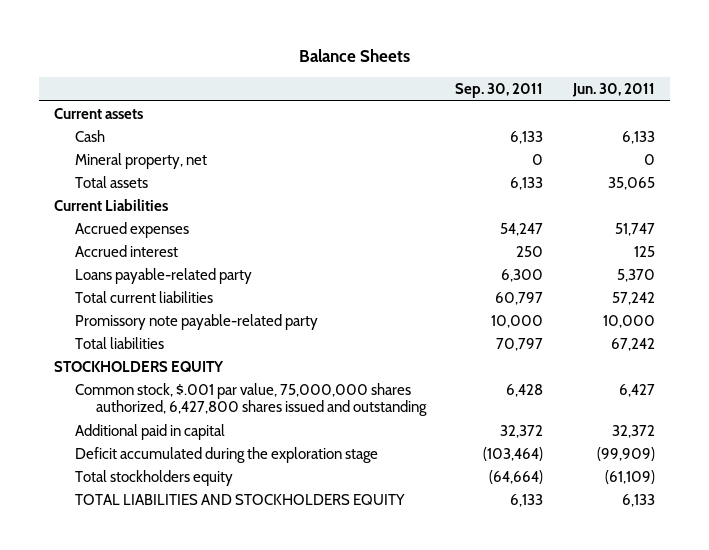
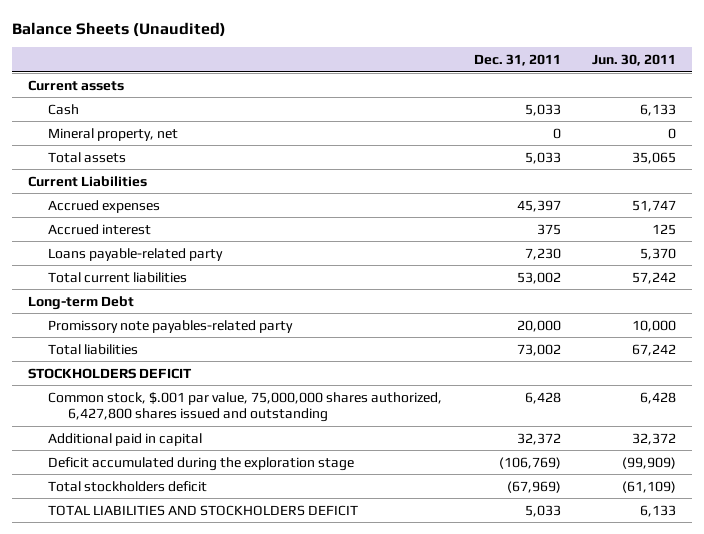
- Balance Sheets
+ Balance Sheets (Unaudited)
- | Sep. 30, 2011 | Jun. 30, 2011
+ | Dec. 31, 2011 | Jun. 30, 2011
- Promissory note payable-related party | 10,000 | 10,000
+ Long-term Debt
+ Promissory note payables-related party | 20,000 | 10,000
- STOCKHOLDERS EQUITY
- Common stock, $.001 par value, 75,000,000 shares authorized, 6,427,800 shares issued and outstanding | 6,428 | 6,427
+ STOCKHOLDERS DEFICIT
+ Common stock, $.001 par value, 75,000,000 shares authorized, 6,427,800 shares issued and outstanding | 6,428 | 6,428
- Total stockholders equity | (64,664) | (61,109)
- TOTAL LIABILITIES AND STOCKHOLDERS EQUITY | 6,133 | 6,133
+ Total stockholders deficit | (67,969) | (61,109)
+ TOTAL LIABILITIES AND STOCKHOLDERS DEFICIT | 5,033 | 6,133

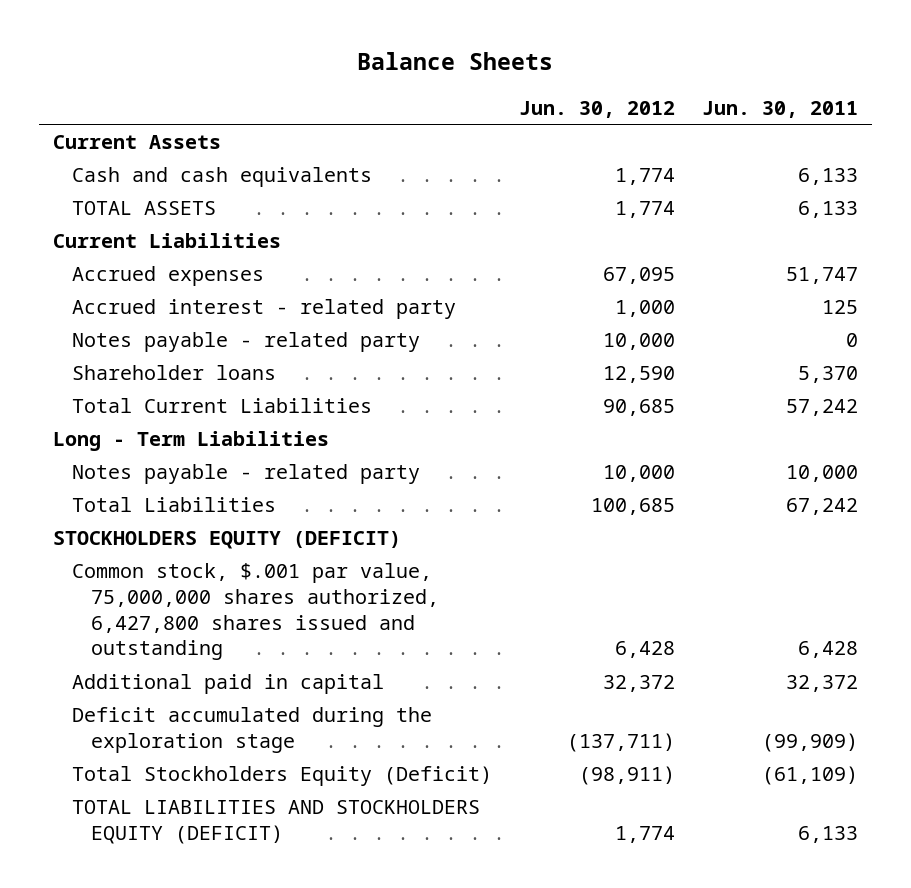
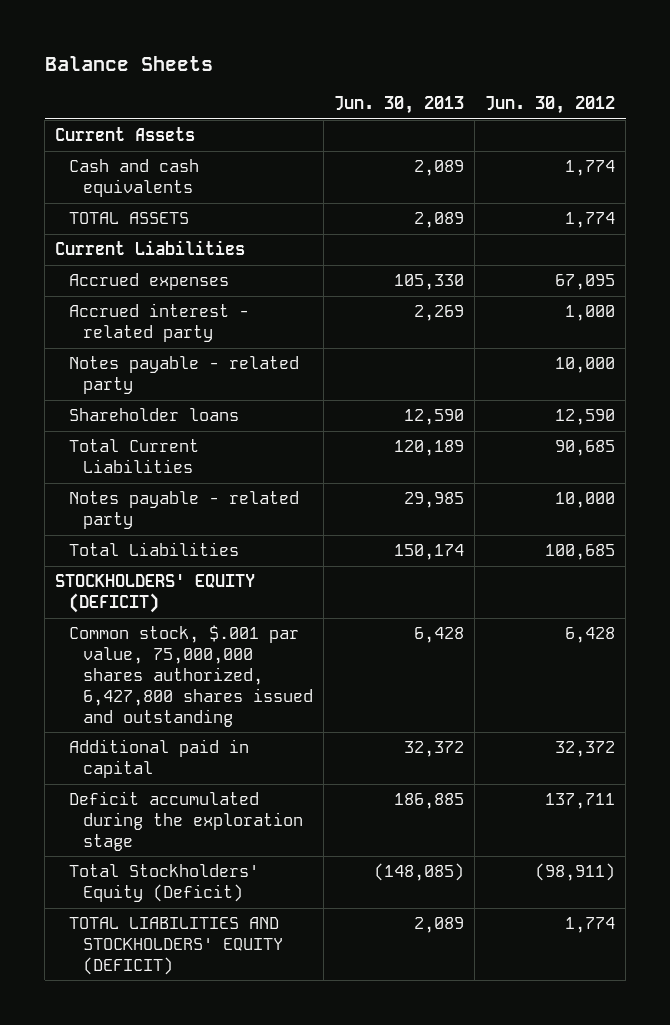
- | Jun. 30, 2012 | Jun. 30, 2011
+ | Jun. 30, 2013 | Jun. 30, 2012
- Long - Term Liabilities
- STOCKHOLDERS EQUITY (DEFICIT)
+ STOCKHOLDERS' EQUITY (DEFICIT)
- Deficit accumulated during the exploration stage | (137,711) | (99,909)
- Total Stockholders Equity (Deficit) | (98,911) | (61,109)
- TOTAL LIABILITIES AND STOCKHOLDERS EQUITY (DEFICIT) | 1,774 | 6,133
+ Deficit accumulated during the exploration stage | 186,885 | 137,711
+ Total Stockholders' Equity (Deficit) | (148,085) | (98,911)
+ TOTAL LIABILITIES AND STOCKHOLDERS' EQUITY (DEFICIT) | 2,089 | 1,774

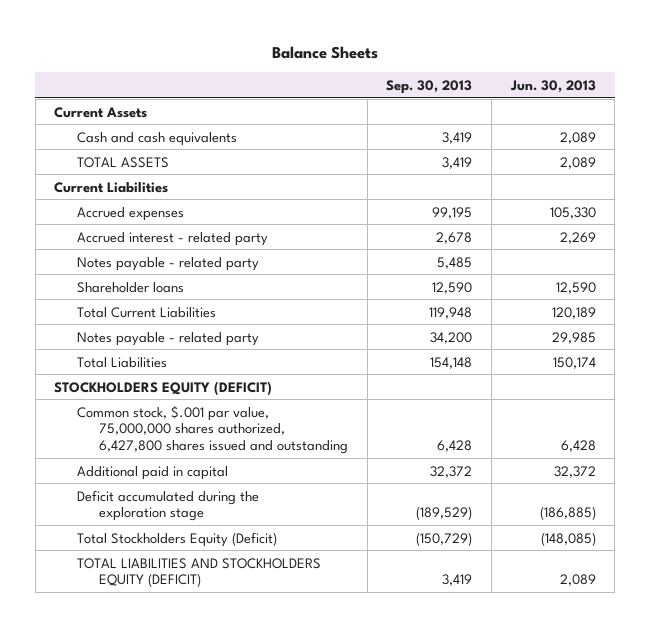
- | Jun. 30, 2013 | Jun. 30, 2012
+ | Sep. 30, 2013 | Jun. 30, 2013
- STOCKHOLDERS' EQUITY (DEFICIT)
+ STOCKHOLDERS EQUITY (DEFICIT)
- Deficit accumulated during the exploration stage | 186,885 | 137,711
- Total Stockholders' Equity (Deficit) | (148,085) | (98,911)
- TOTAL LIABILITIES AND STOCKHOLDERS' EQUITY (DEFICIT) | 2,089 | 1,774
+ Deficit accumulated during the exploration stage | (189,529) | (186,885)
+ Total Stockholders Equity (Deficit) | (150,729) | (148,085)
+ TOTAL LIABILITIES AND STOCKHOLDERS EQUITY (DEFICIT) | 3,419 | 2,089

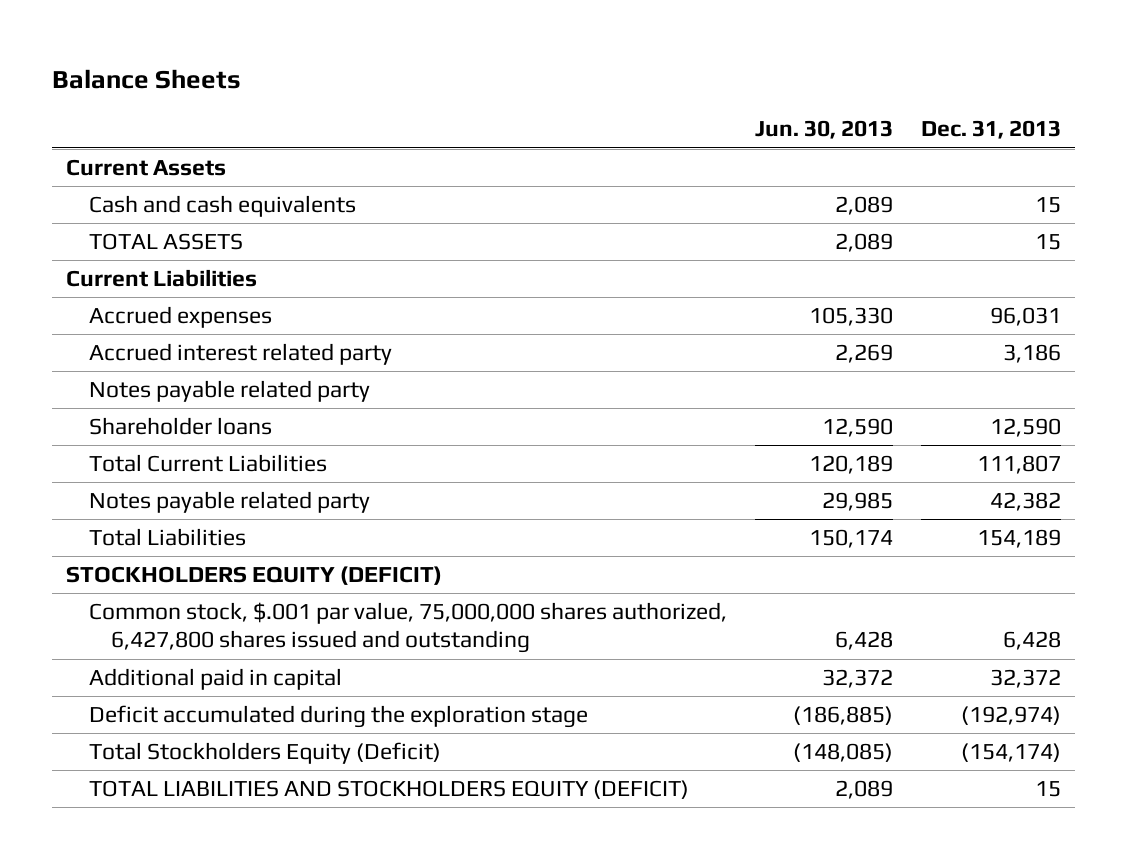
- | Sep. 30, 2013 | Jun. 30, 2013
+ | Jun. 30, 2013 | Dec. 31, 2013
- Accrued interest - related party | 2,678 | 2,269
- Notes payable - related party | 5,485 |
+ Accrued interest related party | 2,269 | 3,186
+ Notes payable related party
- Notes payable - related party | 34,200 | 29,985
+ Notes payable related party | 29,985 | 42,382

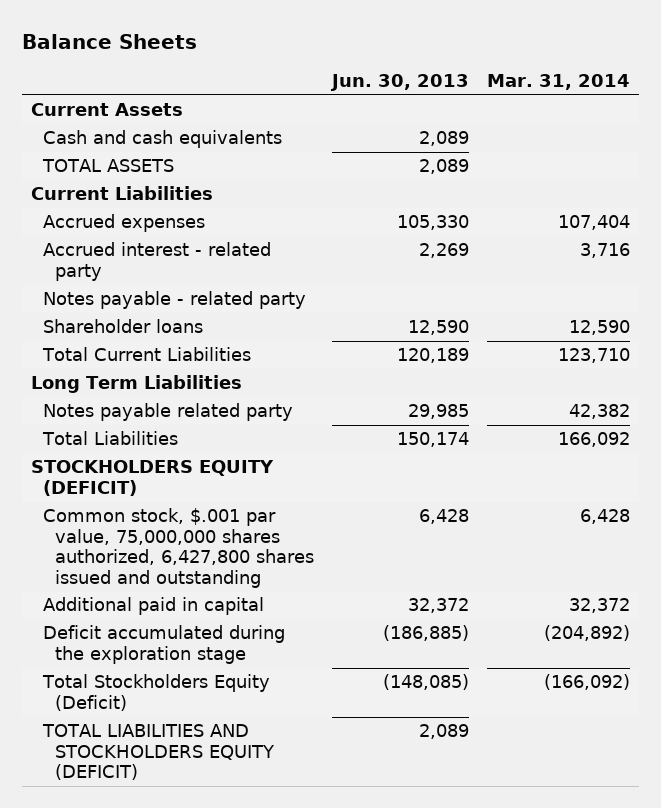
- | Jun. 30, 2013 | Dec. 31, 2013
+ | Jun. 30, 2013 | Mar. 31, 2014
- Accrued interest related party | 2,269 | 3,186
- Notes payable related party
+ Accrued interest - related party | 2,269 | 3,716
+ Notes payable - related party
+ Long Term Liabilities

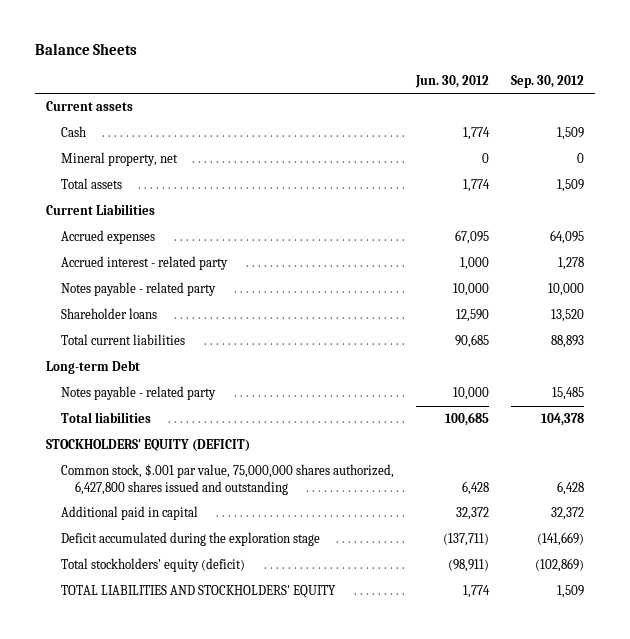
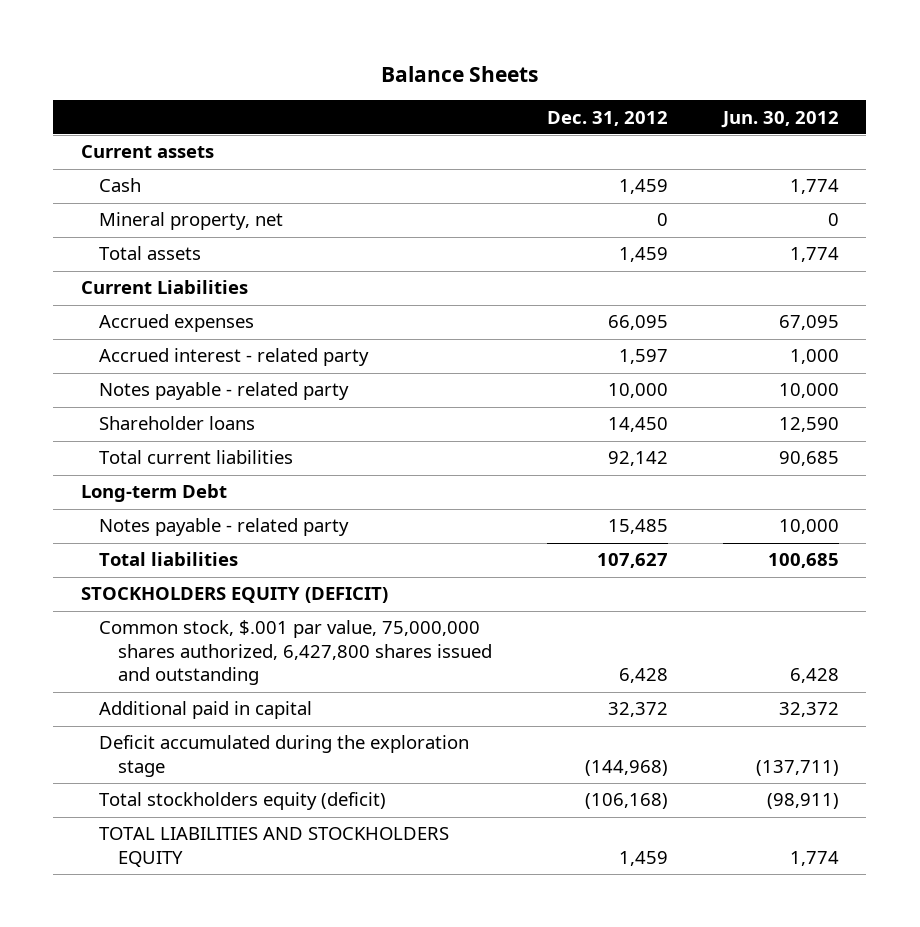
- | Jun. 30, 2012 | Sep. 30, 2012
+ | Dec. 31, 2012 | Jun. 30, 2012
- STOCKHOLDERS' EQUITY (DEFICIT)
+ STOCKHOLDERS EQUITY (DEFICIT)
- Total stockholders' equity (deficit) | (98,911) | (102,869)
- TOTAL LIABILITIES AND STOCKHOLDERS' EQUITY | 1,774 | 1,509
+ Total stockholders equity (deficit) | (106,168) | (98,911)
+ TOTAL LIABILITIES AND STOCKHOLDERS EQUITY | 1,459 | 1,774

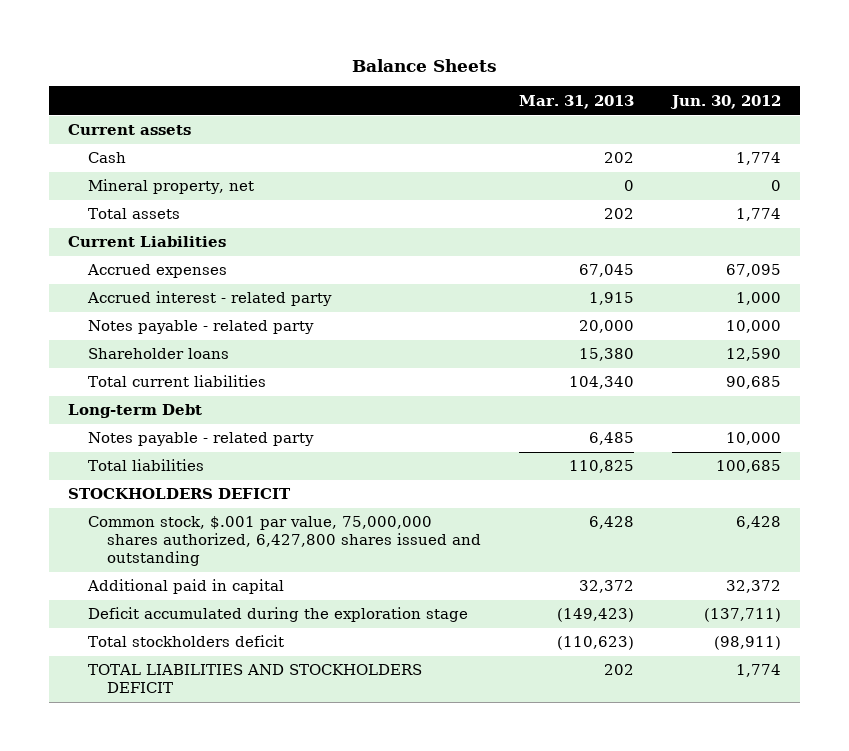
- | Dec. 31, 2012 | Jun. 30, 2012
+ | Mar. 31, 2013 | Jun. 30, 2012
- STOCKHOLDERS EQUITY (DEFICIT)
+ STOCKHOLDERS DEFICIT
- Total stockholders equity (deficit) | (106,168) | (98,911)
- TOTAL LIABILITIES AND STOCKHOLDERS EQUITY | 1,459 | 1,774
+ Total stockholders deficit | (110,623) | (98,911)
+ TOTAL LIABILITIES AND STOCKHOLDERS DEFICIT | 202 | 1,774

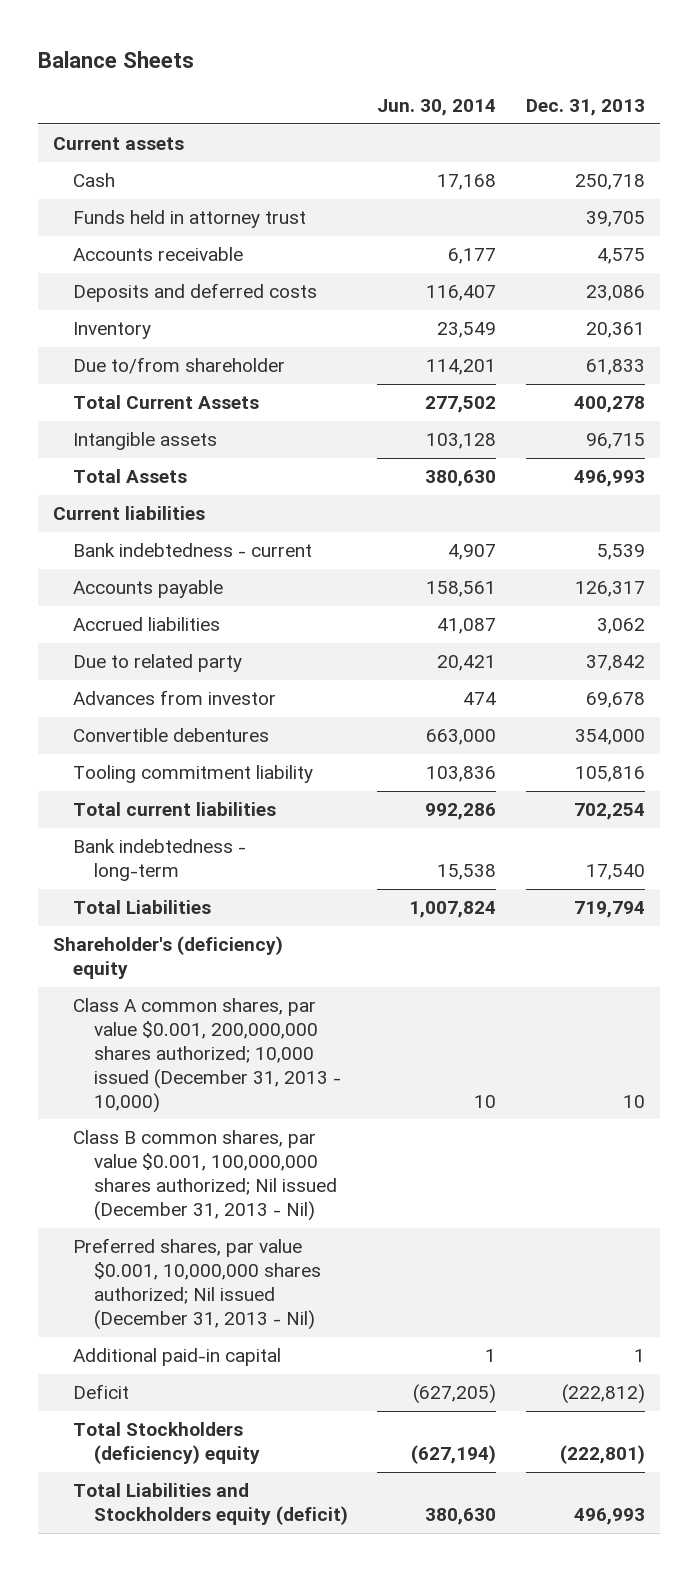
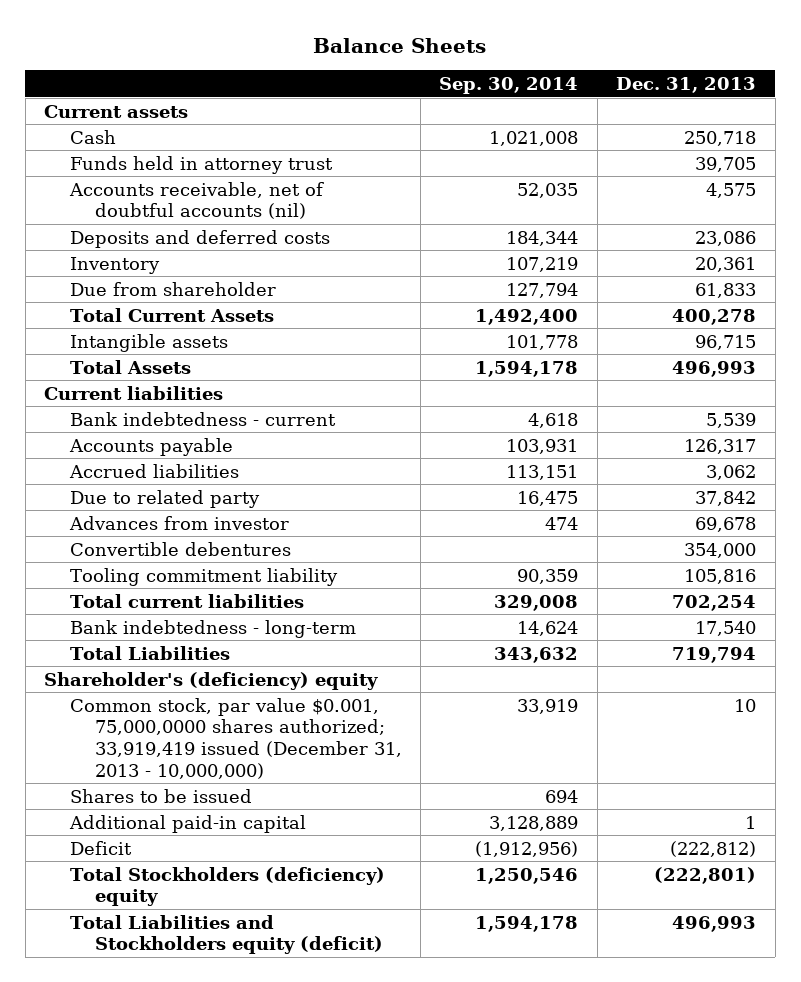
- | Jun. 30, 2014 | Dec. 31, 2013
+ | Sep. 30, 2014 | Dec. 31, 2013
- Accounts receivable | 6,177 | 4,575
+ Accounts receivable, net of doubtful accounts (nil) | 52,035 | 4,575
- Due to/from shareholder | 114,201 | 61,833
+ Due from shareholder | 127,794 | 61,833
- Class A common shares, par value $0.001, 200,000,000 shares authorized; 10,000 issued (December 31, 2013 - 10,000) | 10 | 10
- Class B common shares, par value $0.001, 100,000,000 shares authorized; Nil issued (December 31, 2013 - Nil)
- Preferred shares, par value $0.001, 10,000,000 shares authorized; Nil issued (December 31, 2013 - Nil)
+ Common stock, par value $0.001, 75,000,0000 shares authorized; 33,919,419 issued (December 31, 2013 - 10,000,000) | 33,919 | 10
+ Shares to be issued | 694 |

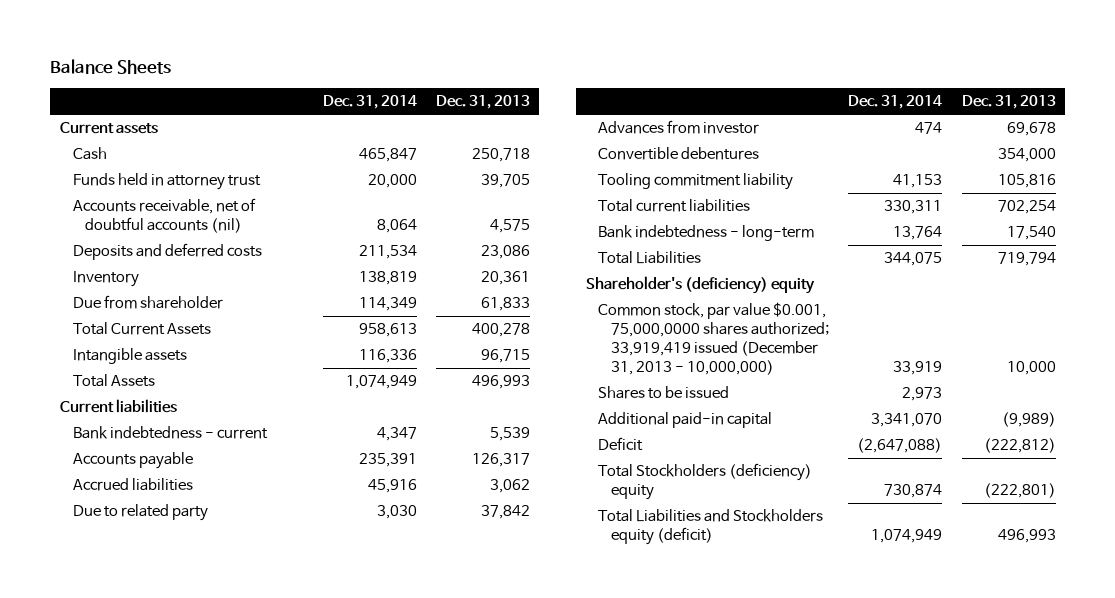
- | Sep. 30, 2014 | Dec. 31, 2013
+ | Dec. 31, 2014 | Dec. 31, 2013
- Common stock, par value $0.001, 75,000,0000 shares authorized; 33,919,419 issued (December 31, 2013 - 10,000,000) | 33,919 | 10
+ Common stock, par value $0.001, 75,000,0000 shares authorized; 33,919,419 issued (December 31, 2013 - 10,000,000) | 33,919 | 10,000
- Additional paid-in capital | 3,128,889 | 1
+ Additional paid-in capital | 3,341,070 | (9,989)

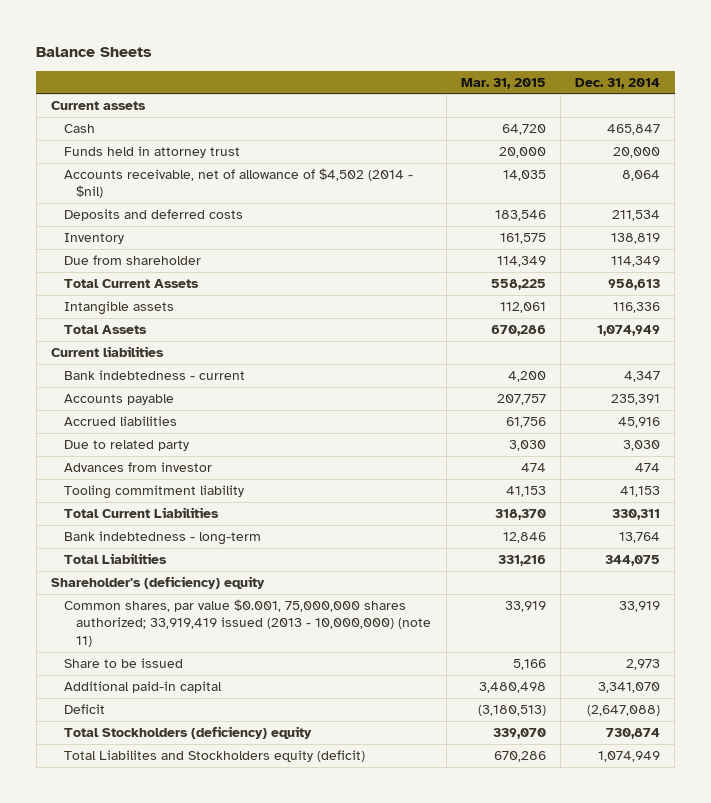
- | Dec. 31, 2014 | Dec. 31, 2013
+ | Mar. 31, 2015 | Dec. 31, 2014
- Accounts receivable, net of doubtful accounts (nil) | 8,064 | 4,575
+ Accounts receivable, net of allowance of $4,502 (2014 - $nil) | 14,035 | 8,064
- Convertible debentures | | 354,000
- Total current liabilities | 330,311 | 702,254
+ Total Current Liabilities | 318,370 | 330,311
- Common stock, par value $0.001, 75,000,0000 shares authorized; 33,919,419 issued (December 31, 2013 - 10,000,000) | 33,919 | 10,000
- Shares to be issued | 2,973 |
+ Common shares, par value $0.001, 75,000,000 shares authorized; 33,919,419 issued (2013 - 10,000,000) (note 11) | 33,919 | 33,919
+ Share to be issued | 5,166 | 2,973
- Total Liabilities and Stockholders equity (deficit) | 1,074,949 | 496,993
+ Total Liabilites and Stockholders equity (deficit) | 670,286 | 1,074,949

